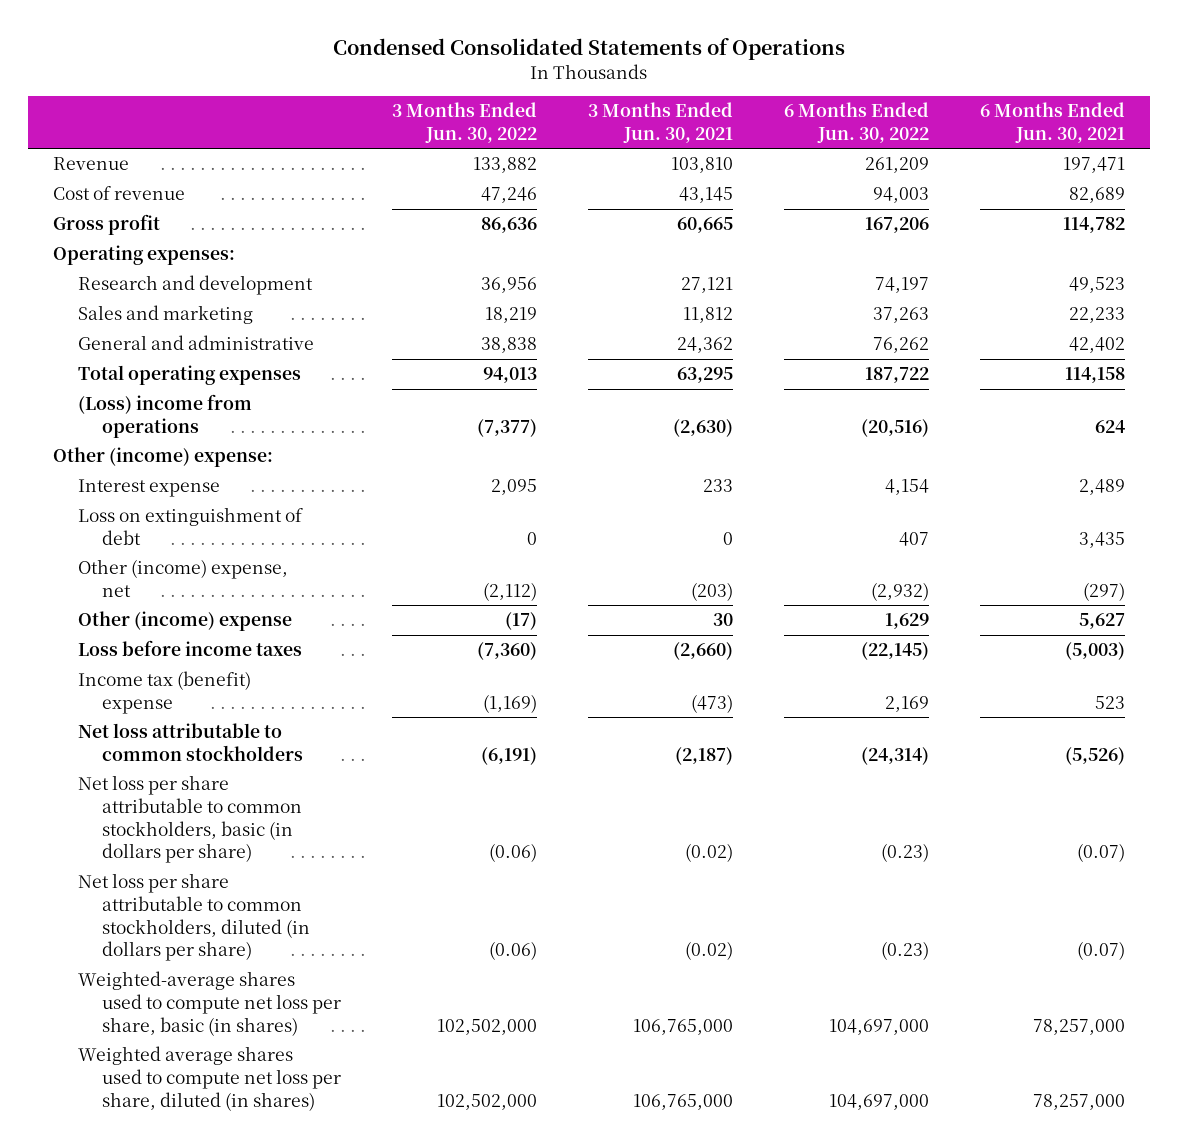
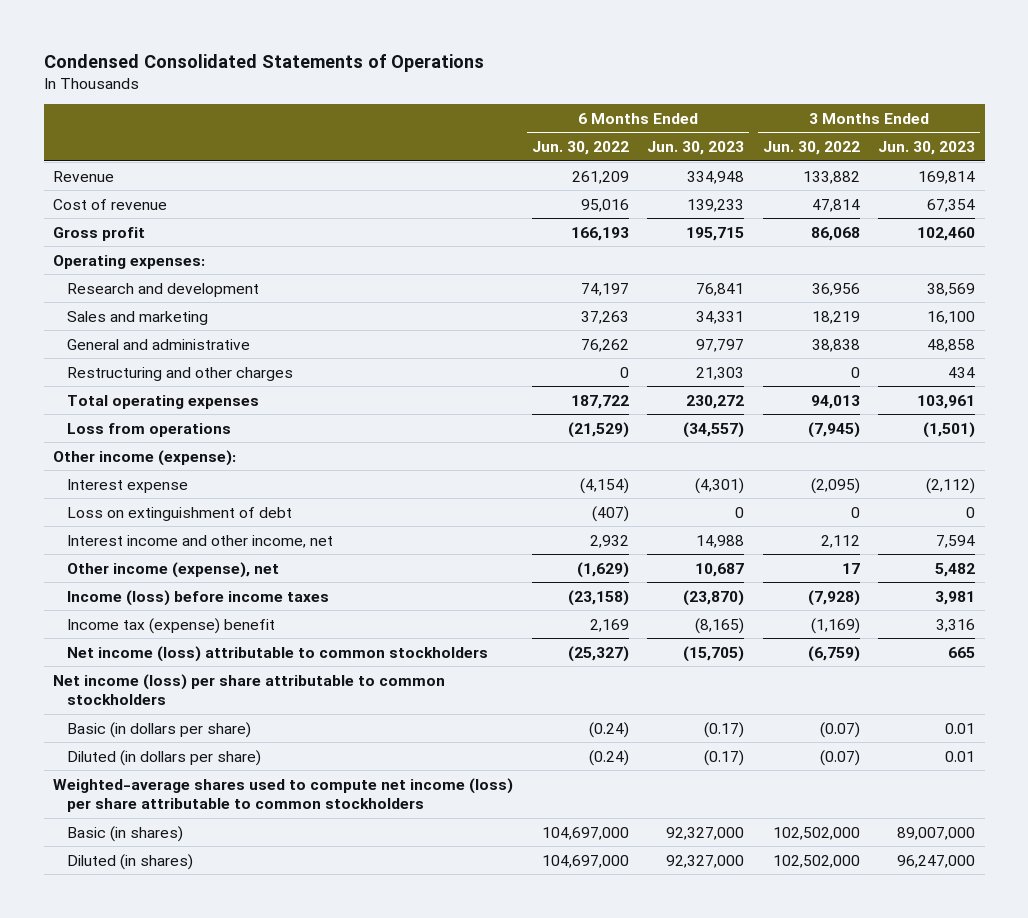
- | 3 Months Ended Jun. 30, 2022 | 3 Months Ended Jun. 30, 2021 | 6 Months Ended Jun. 30, 2022 | 6 Months Ended Jun. 30, 2021
+ | 6 Months Ended Jun. 30, 2022 | 6 Months Ended Jun. 30, 2023 | 3 Months Ended Jun. 30, 2022 | 3 Months Ended Jun. 30, 2023
- Cost of revenue | 47,246 | 43,145 | 94,003 | 82,689
- Gross profit | 86,636 | 60,665 | 167,206 | 114,782
+ Cost of revenue | 95,016 | 139,233 | 47,814 | 67,354
+ Gross profit | 166,193 | 195,715 | 86,068 | 102,460
+ Restructuring and other charges | 0 | 21,303 | 0 | 434
- (Loss) income from operations | (7,377) | (2,630) | (20,516) | 624
- Other (income) expense:
- Interest expense | 2,095 | 233 | 4,154 | 2,489
- Loss on extinguishment of debt | 0 | 0 | 407 | 3,435
- Other (income) expense, net | (2,112) | (203) | (2,932) | (297)
- Other (income) expense | (17) | 30 | 1,629 | 5,627
- Loss before income taxes | (7,360) | (2,660) | (22,145) | (5,003)
- Income tax (benefit) expense | (1,169) | (473) | 2,169 | 523
- Net loss attributable to common stockholders | (6,191) | (2,187) | (24,314) | (5,526)
- Net loss per share attributable to common stockholders, basic (in dollars per share) | (0.06) | (0.02) | (0.23) | (0.07)
- Net loss per share attributable to common stockholders, diluted (in dollars per share) | (0.06) | (0.02) | (0.23) | (0.07)
- Weighted-average shares used to compute net loss per share, basic (in shares) | 102,502,000 | 106,765,000 | 104,697,000 | 78,257,000
- Weighted average shares used to compute net loss per share, diluted (in shares) | 102,502,000 | 106,765,000 | 104,697,000 | 78,257,000
+ Loss from operations | (21,529) | (34,557) | (7,945) | (1,501)
+ Other income (expense):
+ Interest expense | (4,154) | (4,301) | (2,095) | (2,112)
+ Loss on extinguishment of debt | (407) | 0 | 0 | 0
+ Interest income and other income, net | 2,932 | 14,988 | 2,112 | 7,594
+ Other income (expense), net | (1,629) | 10,687 | 17 | 5,482
+ Income (loss) before income taxes | (23,158) | (23,870) | (7,928) | 3,981
+ Income tax (expense) benefit | 2,169 | (8,165) | (1,169) | 3,316
+ Net income (loss) attributable to common stockholders | (25,327) | (15,705) | (6,759) | 665
+ Net income (loss) per share attributable to common stockholders
+ Basic (in dollars per share) | (0.24) | (0.17) | (0.07) | 0.01
+ Diluted (in dollars per share) | (0.24) | (0.17) | (0.07) | 0.01
+ Weighted-average shares used to compute net income (loss) per share attributable to common stockholders
+ Basic (in shares) | 104,697,000 | 92,327,000 | 102,502,000 | 89,007,000
+ Diluted (in shares) | 104,697,000 | 92,327,000 | 102,502,000 | 96,247,000

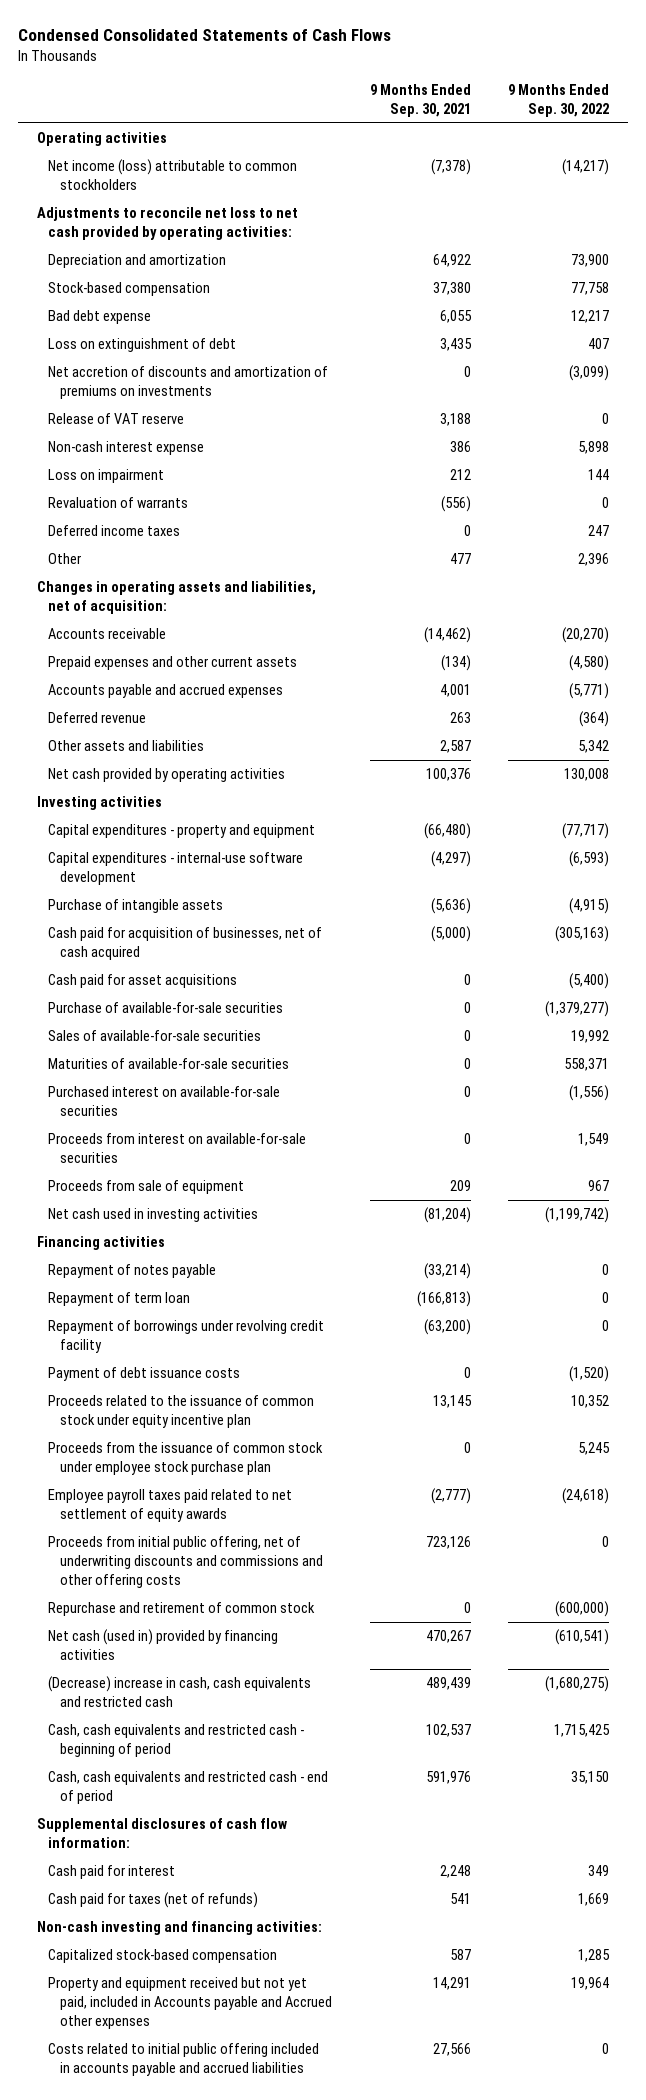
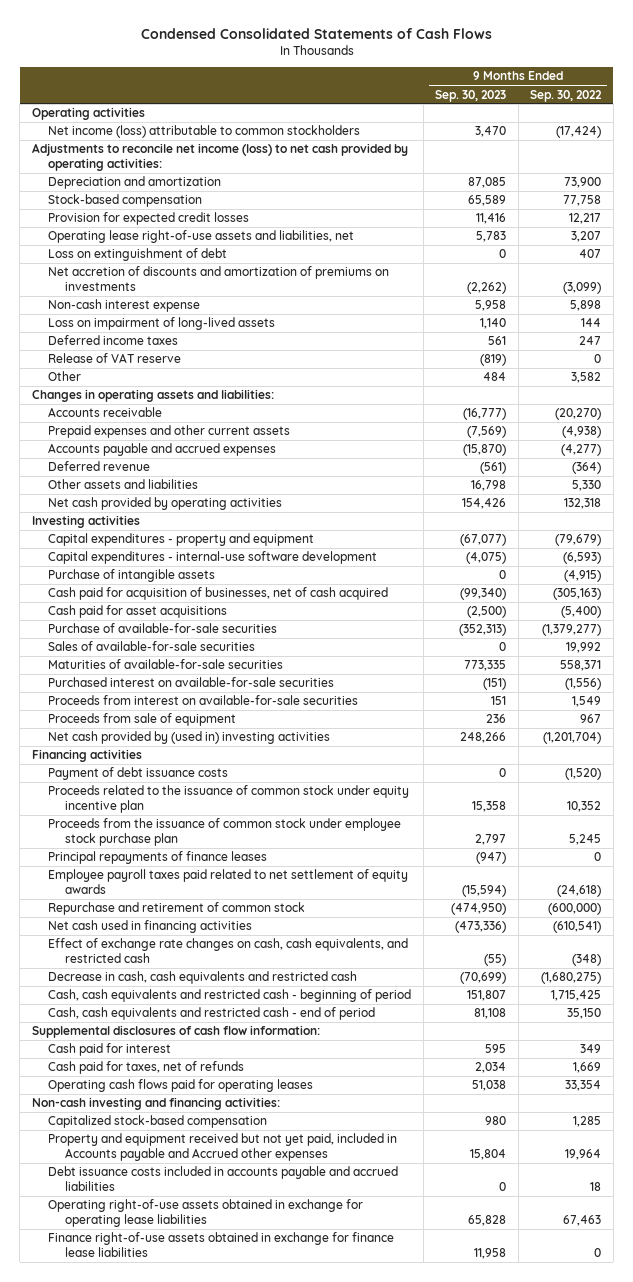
- | 9 Months Ended Sep. 30, 2021 | 9 Months Ended Sep. 30, 2022
+ | 9 Months Ended Sep. 30, 2023 | 9 Months Ended Sep. 30, 2022
- Net income (loss) attributable to common stockholders | (7,378) | (14,217)
- Adjustments to reconcile net loss to net cash provided by operating activities:
+ Net income (loss) attributable to common stockholders | 3,470 | (17,424)
+ Adjustments to reconcile net income (loss) to net cash provided by operating activities:
- Bad debt expense | 6,055 | 12,217
+ Provision for expected credit losses | 11,416 | 12,217
+ Operating lease right-of-use assets and liabilities, net | 5,783 | 3,207
- Loss on impairment | 212 | 144
- Revaluation of warrants | (556) | 0
+ Loss on impairment of long-lived assets | 1,140 | 144
- Other | 477 | 2,396
- Changes in operating assets and liabilities, net of acquisition:
moved down: Release of VAT reserve | (819) | 0
+ Other | 484 | 3,582
+ Changes in operating assets and liabilities:
- Prepaid expenses and other current assets | (134) | (4,580)
- Accounts payable and accrued expenses | 4,001 | (5,771)
+ Prepaid expenses and other current assets | (7,569) | (4,938)
+ Accounts payable and accrued expenses | (15,870) | (4,277)
- Other assets and liabilities | 2,587 | 5,342
- Net cash provided by operating activities | 100,376 | 130,008
+ Other assets and liabilities | 16,798 | 5,330
+ Net cash provided by operating activities | 154,426 | 132,318
- Capital expenditures - property and equipment | (66,480) | (77,717)
+ Capital expenditures - property and equipment | (67,077) | (79,679)
- Net cash used in investing activities | (81,204) | (1,199,742)
+ Net cash provided by (used in) investing activities | 248,266 | (1,201,704)
- Repayment of notes payable | (33,214) | 0
- Repayment of term loan | (166,813) | 0
- Repayment of borrowings under revolving credit facility | (63,200) | 0
+ Principal repayments of finance leases | (947) | 0
- Proceeds from initial public offering, net of underwriting discounts and commissions and other offering costs | 723,126 | 0
- Net cash (used in) provided by financing activities | 470,267 | (610,541)
- (Decrease) increase in cash, cash equivalents and restricted cash | 489,439 | (1,680,275)
+ Net cash used in financing activities | (473,336) | (610,541)
+ Effect of exchange rate changes on cash, cash equivalents, and restricted cash | (55) | (348)
+ Decrease in cash, cash equivalents and restricted cash | (70,699) | (1,680,275)
- Cash paid for taxes (net of refunds) | 541 | 1,669
+ Cash paid for taxes, net of refunds | 2,034 | 1,669
+ Operating cash flows paid for operating leases | 51,038 | 33,354
- Costs related to initial public offering included in accounts payable and accrued liabilities | 27,566 | 0
+ Debt issuance costs included in accounts payable and accrued liabilities | 0 | 18
+ Operating right-of-use assets obtained in exchange for operating lease liabilities | 65,828 | 67,463
+ Finance right-of-use assets obtained in exchange for finance lease liabilities | 11,958 | 0

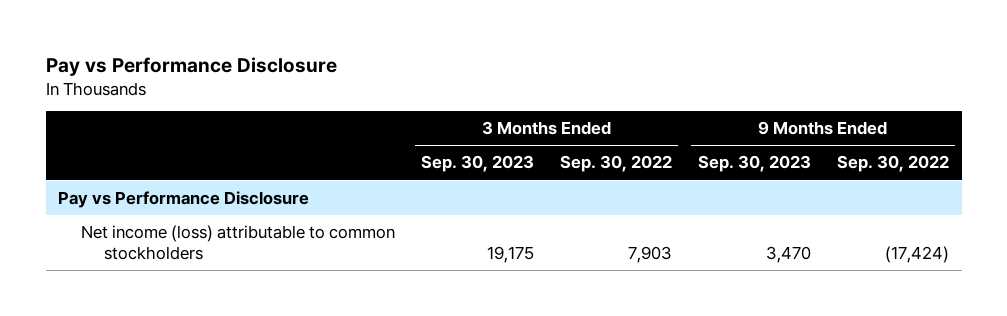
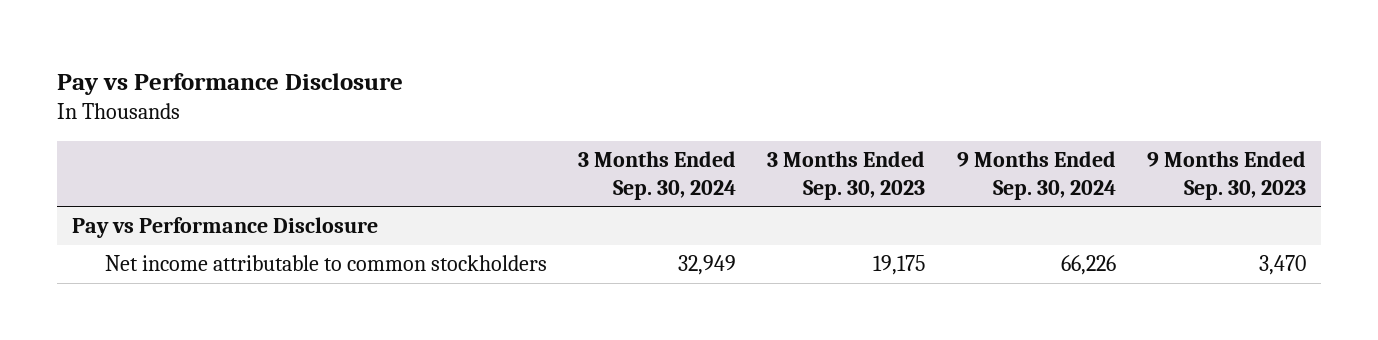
- | 3 Months Ended Sep. 30, 2023 | 3 Months Ended Sep. 30, 2022 | 9 Months Ended Sep. 30, 2023 | 9 Months Ended Sep. 30, 2022
+ | 3 Months Ended Sep. 30, 2024 | 3 Months Ended Sep. 30, 2023 | 9 Months Ended Sep. 30, 2024 | 9 Months Ended Sep. 30, 2023
- Net income (loss) attributable to common stockholders | 19,175 | 7,903 | 3,470 | (17,424)
+ Net income attributable to common stockholders | 32,949 | 19,175 | 66,226 | 3,470

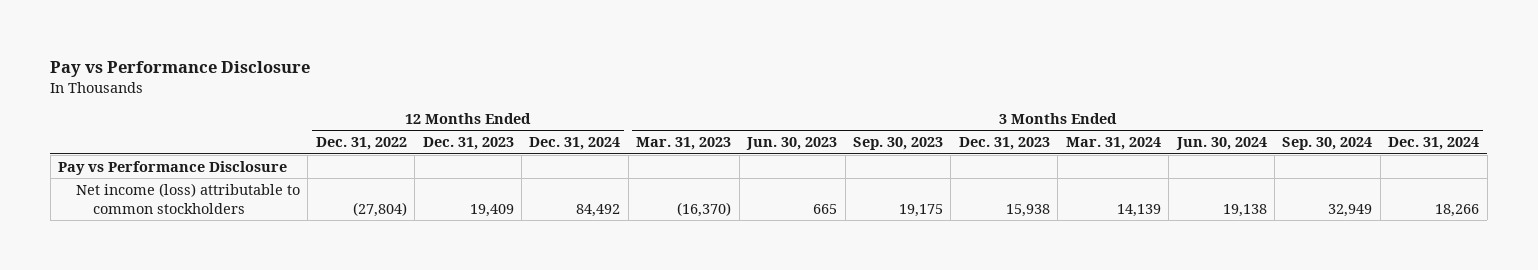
- | 3 Months Ended Sep. 30, 2024 | 3 Months Ended Sep. 30, 2023 | 9 Months Ended Sep. 30, 2024 | 9 Months Ended Sep. 30, 2023
+ | 12 Months Ended Dec. 31, 2022 | 12 Months Ended Dec. 31, 2023 | 12 Months Ended Dec. 31, 2024 | 3 Months Ended Mar. 31, 2023 | 3 Months Ended Jun. 30, 2023 | 3 Months Ended Sep. 30, 2023 | 3 Months Ended Dec. 31, 2023 | 3 Months Ended Mar. 31, 2024 | 3 Months Ended Jun. 30, 2024 | 3 Months Ended Sep. 30, 2024 | 3 Months Ended Dec. 31, 2024
- Net income attributable to common stockholders | 32,949 | 19,175 | 66,226 | 3,470
+ Net income (loss) attributable to common stockholders | (27,804) | 19,409 | 84,492 | (16,370) | 665 | 19,175 | 15,938 | 14,139 | 19,138 | 32,949 | 18,266

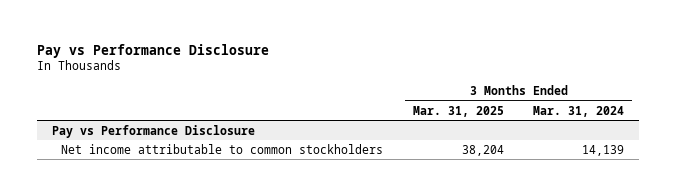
- | 12 Months Ended Dec. 31, 2022 | 12 Months Ended Dec. 31, 2023 | 12 Months Ended Dec. 31, 2024 | 3 Months Ended Mar. 31, 2023 | 3 Months Ended Jun. 30, 2023 | 3 Months Ended Sep. 30, 2023 | 3 Months Ended Dec. 31, 2023 | 3 Months Ended Mar. 31, 2024 | 3 Months Ended Jun. 30, 2024 | 3 Months Ended Sep. 30, 2024 | 3 Months Ended Dec. 31, 2024
+ | 3 Months Ended Mar. 31, 2025 | 3 Months Ended Mar. 31, 2024
- Net income (loss) attributable to common stockholders | (27,804) | 19,409 | 84,492 | (16,370) | 665 | 19,175 | 15,938 | 14,139 | 19,138 | 32,949 | 18,266
+ Net income attributable to common stockholders | 38,204 | 14,139

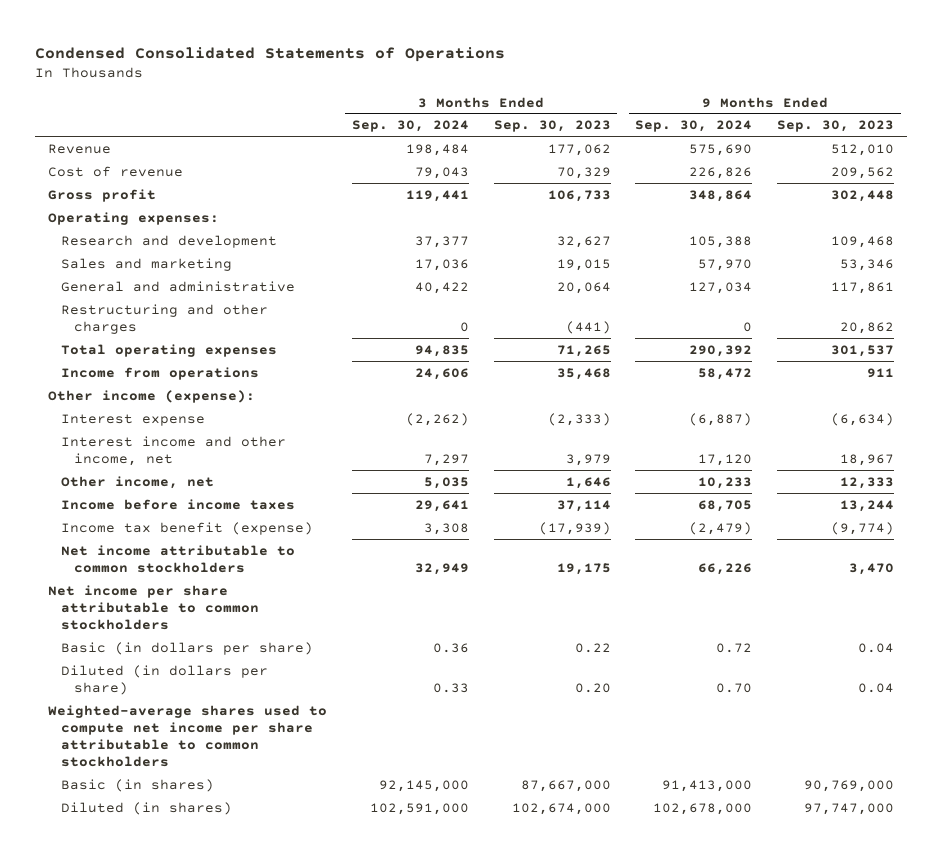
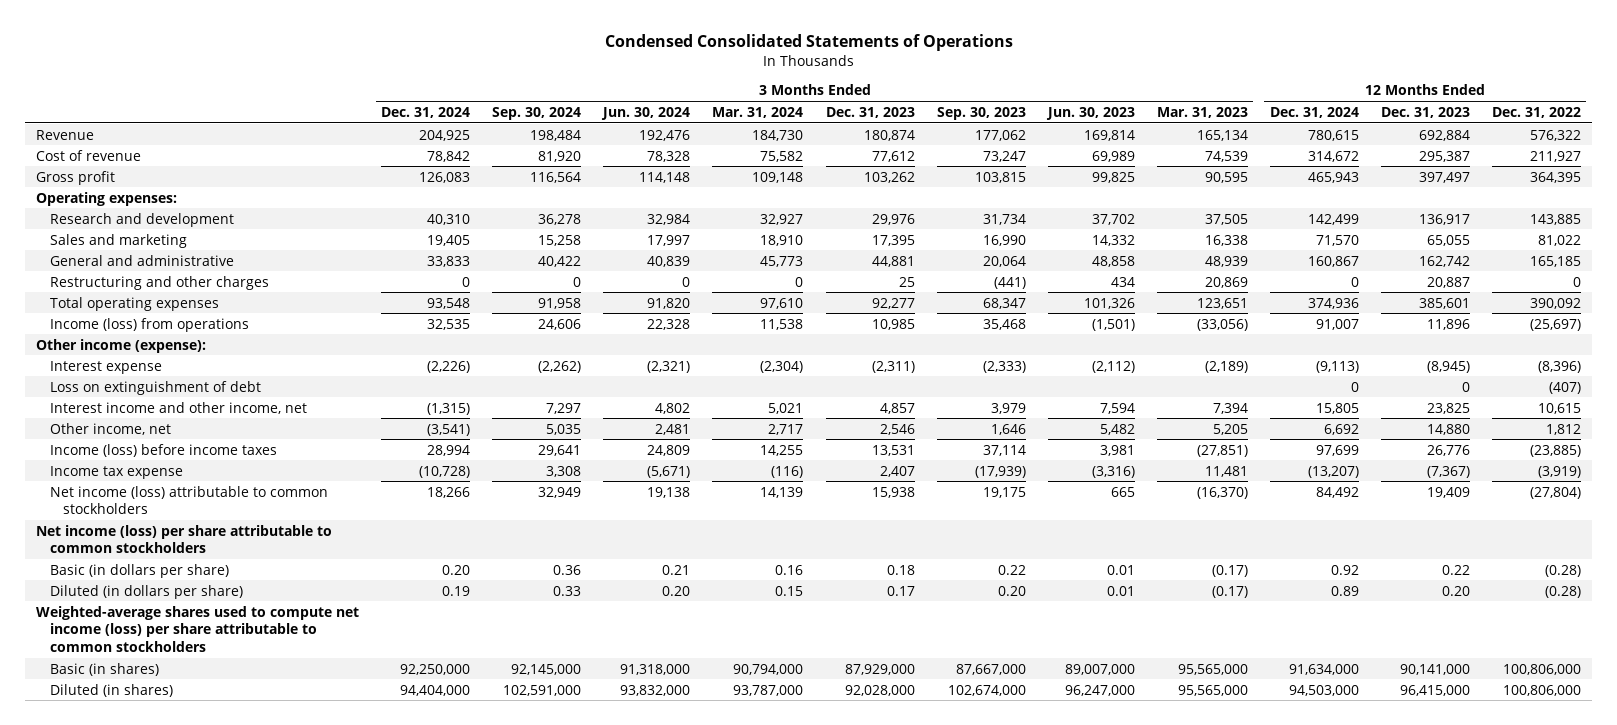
- | 3 Months Ended Sep. 30, 2024 | 3 Months Ended Sep. 30, 2023 | 9 Months Ended Sep. 30, 2024 | 9 Months Ended Sep. 30, 2023
+ | 3 Months Ended Dec. 31, 2024 | 3 Months Ended Sep. 30, 2024 | 3 Months Ended Jun. 30, 2024 | 3 Months Ended Mar. 31, 2024 | 3 Months Ended Dec. 31, 2023 | 3 Months Ended Sep. 30, 2023 | 3 Months Ended Jun. 30, 2023 | 3 Months Ended Mar. 31, 2023 | 12 Months Ended Dec. 31, 2024 | 12 Months Ended Dec. 31, 2023 | 12 Months Ended Dec. 31, 2022
- Cost of revenue | 79,043 | 70,329 | 226,826 | 209,562
- Gross profit | 119,441 | 106,733 | 348,864 | 302,448
+ Cost of revenue | 78,842 | 81,920 | 78,328 | 75,582 | 77,612 | 73,247 | 69,989 | 74,539 | 314,672 | 295,387 | 211,927
+ Gross profit | 126,083 | 116,564 | 114,148 | 109,148 | 103,262 | 103,815 | 99,825 | 90,595 | 465,943 | 397,497 | 364,395
- Research and development | 37,377 | 32,627 | 105,388 | 109,468
- Sales and marketing | 17,036 | 19,015 | 57,970 | 53,346
+ Research and development | 40,310 | 36,278 | 32,984 | 32,927 | 29,976 | 31,734 | 37,702 | 37,505 | 142,499 | 136,917 | 143,885
+ Sales and marketing | 19,405 | 15,258 | 17,997 | 18,910 | 17,395 | 16,990 | 14,332 | 16,338 | 71,570 | 65,055 | 81,022
- Total operating expenses | 94,835 | 71,265 | 290,392 | 301,537
- Income from operations | 24,606 | 35,468 | 58,472 | 911
+ Total operating expenses | 93,548 | 91,958 | 91,820 | 97,610 | 92,277 | 68,347 | 101,326 | 123,651 | 374,936 | 385,601 | 390,092
+ Income (loss) from operations | 32,535 | 24,606 | 22,328 | 11,538 | 10,985 | 35,468 | (1,501) | (33,056) | 91,007 | 11,896 | (25,697)
+ Loss on extinguishment of debt | | | | | | | | | 0 | 0 | (407)
- Income before income taxes | 29,641 | 37,114 | 68,705 | 13,244
- Income tax benefit (expense) | 3,308 | (17,939) | (2,479) | (9,774)
- Net income attributable to common stockholders | 32,949 | 19,175 | 66,226 | 3,470
- Net income per share attributable to common stockholders
+ Income (loss) before income taxes | 28,994 | 29,641 | 24,809 | 14,255 | 13,531 | 37,114 | 3,981 | (27,851) | 97,699 | 26,776 | (23,885)
+ Income tax expense | (10,728) | 3,308 | (5,671) | (116) | 2,407 | (17,939) | (3,316) | 11,481 | (13,207) | (7,367) | (3,919)
+ Net income (loss) attributable to common stockholders | 18,266 | 32,949 | 19,138 | 14,139 | 15,938 | 19,175 | 665 | (16,370) | 84,492 | 19,409 | (27,804)
+ Net income (loss) per share attributable to common stockholders
- Weighted-average shares used to compute net income per share attributable to common stockholders
+ Weighted-average shares used to compute net income (loss) per share attributable to common stockholders

